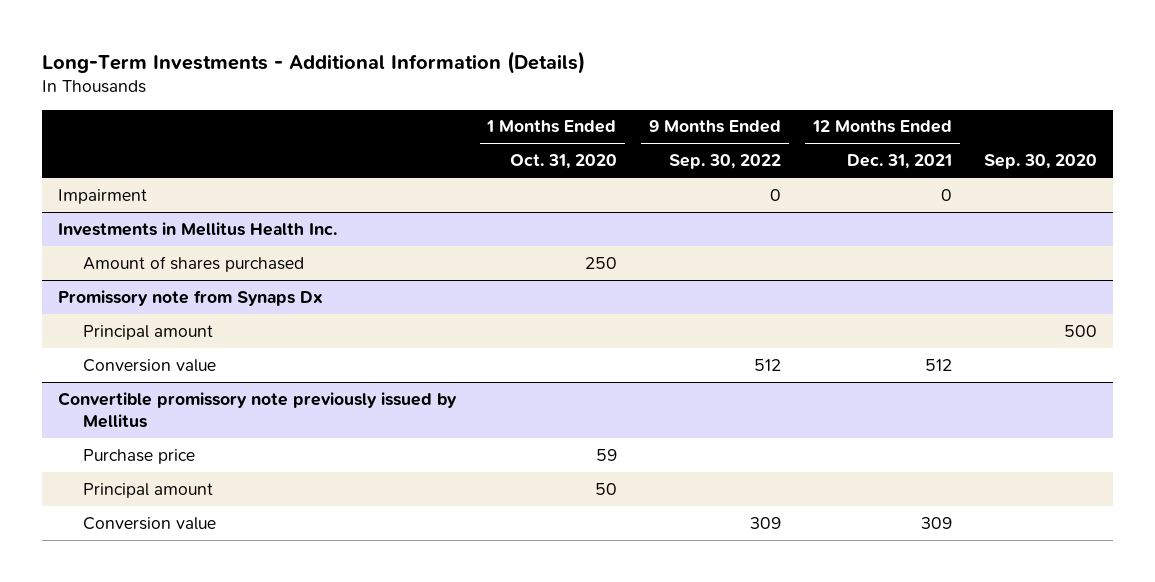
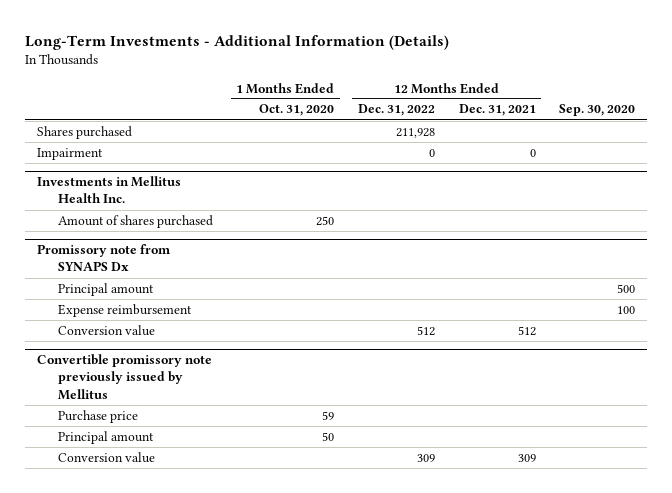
- | 1 Months Ended Oct. 31, 2020 | 9 Months Ended Sep. 30, 2022 | 12 Months Ended Dec. 31, 2021 | Sep. 30, 2020
+ | 1 Months Ended Oct. 31, 2020 | 12 Months Ended Dec. 31, 2022 | 12 Months Ended Dec. 31, 2021 | Sep. 30, 2020
+ Shares purchased | | 211,928 | |
- Promissory note from Synaps Dx
+ Promissory note from SYNAPS Dx
+ Expense reimbursement | | | | 100

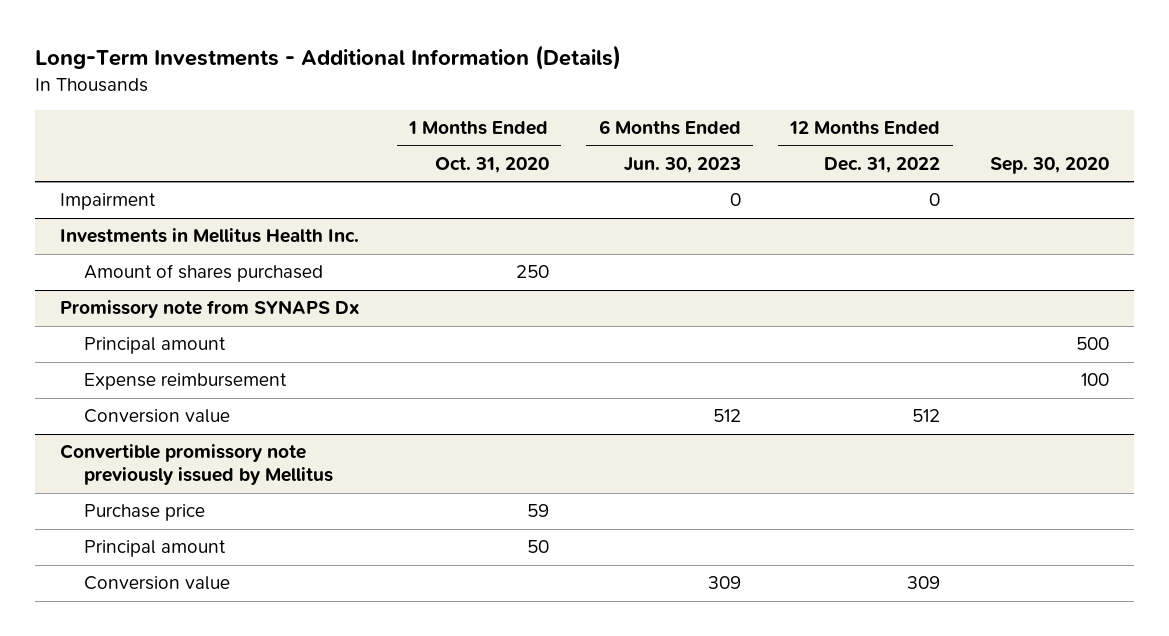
- | 1 Months Ended Oct. 31, 2020 | 12 Months Ended Dec. 31, 2022 | 12 Months Ended Dec. 31, 2021 | Sep. 30, 2020
+ | 1 Months Ended Oct. 31, 2020 | 6 Months Ended Jun. 30, 2023 | 12 Months Ended Dec. 31, 2022 | Sep. 30, 2020
- Shares purchased | | 211,928 | |

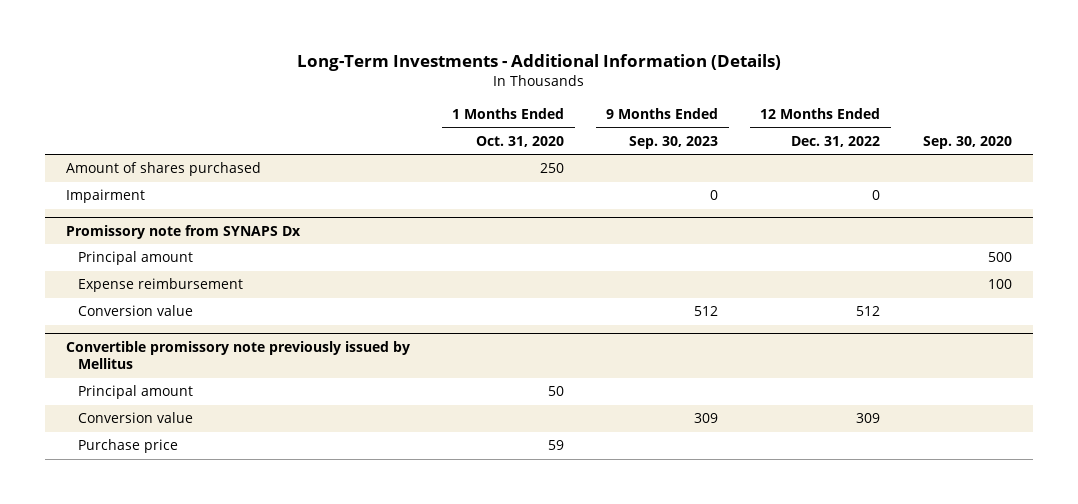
- | 1 Months Ended Oct. 31, 2020 | 6 Months Ended Jun. 30, 2023 | 12 Months Ended Dec. 31, 2022 | Sep. 30, 2020
+ | 1 Months Ended Oct. 31, 2020 | 9 Months Ended Sep. 30, 2023 | 12 Months Ended Dec. 31, 2022 | Sep. 30, 2020
+ Amount of shares purchased | 250 | | |
- Investments in Mellitus Health Inc.
- Amount of shares purchased | 250 | | |
@ Convertible promissory note previously issued by Mellitus
moved down: Purchase price | 59 | | |

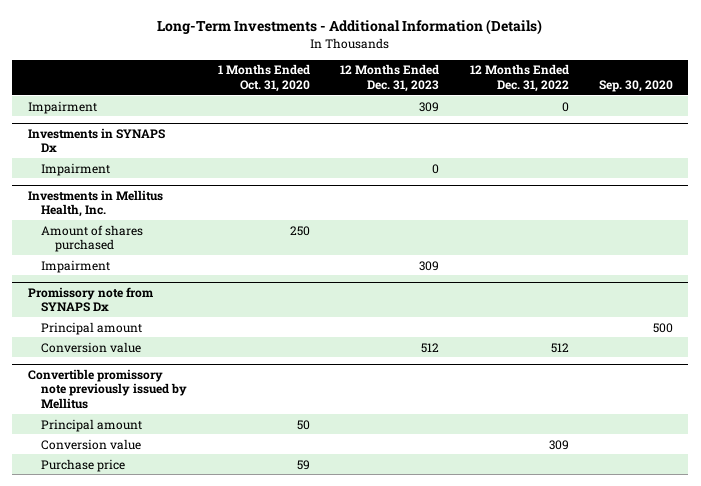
- | 1 Months Ended Oct. 31, 2020 | 9 Months Ended Sep. 30, 2023 | 12 Months Ended Dec. 31, 2022 | Sep. 30, 2020
+ | 1 Months Ended Oct. 31, 2020 | 12 Months Ended Dec. 31, 2023 | 12 Months Ended Dec. 31, 2022 | Sep. 30, 2020
- Amount of shares purchased | 250 | | |
+ Investments in SYNAPS Dx
+ Impairment | | 0 | |
+ Investments in Mellitus Health, Inc.
+ Amount of shares purchased | 250 | | |
+ Impairment | | 309 | |
@ Promissory note from SYNAPS Dx
- Expense reimbursement | | | | 100

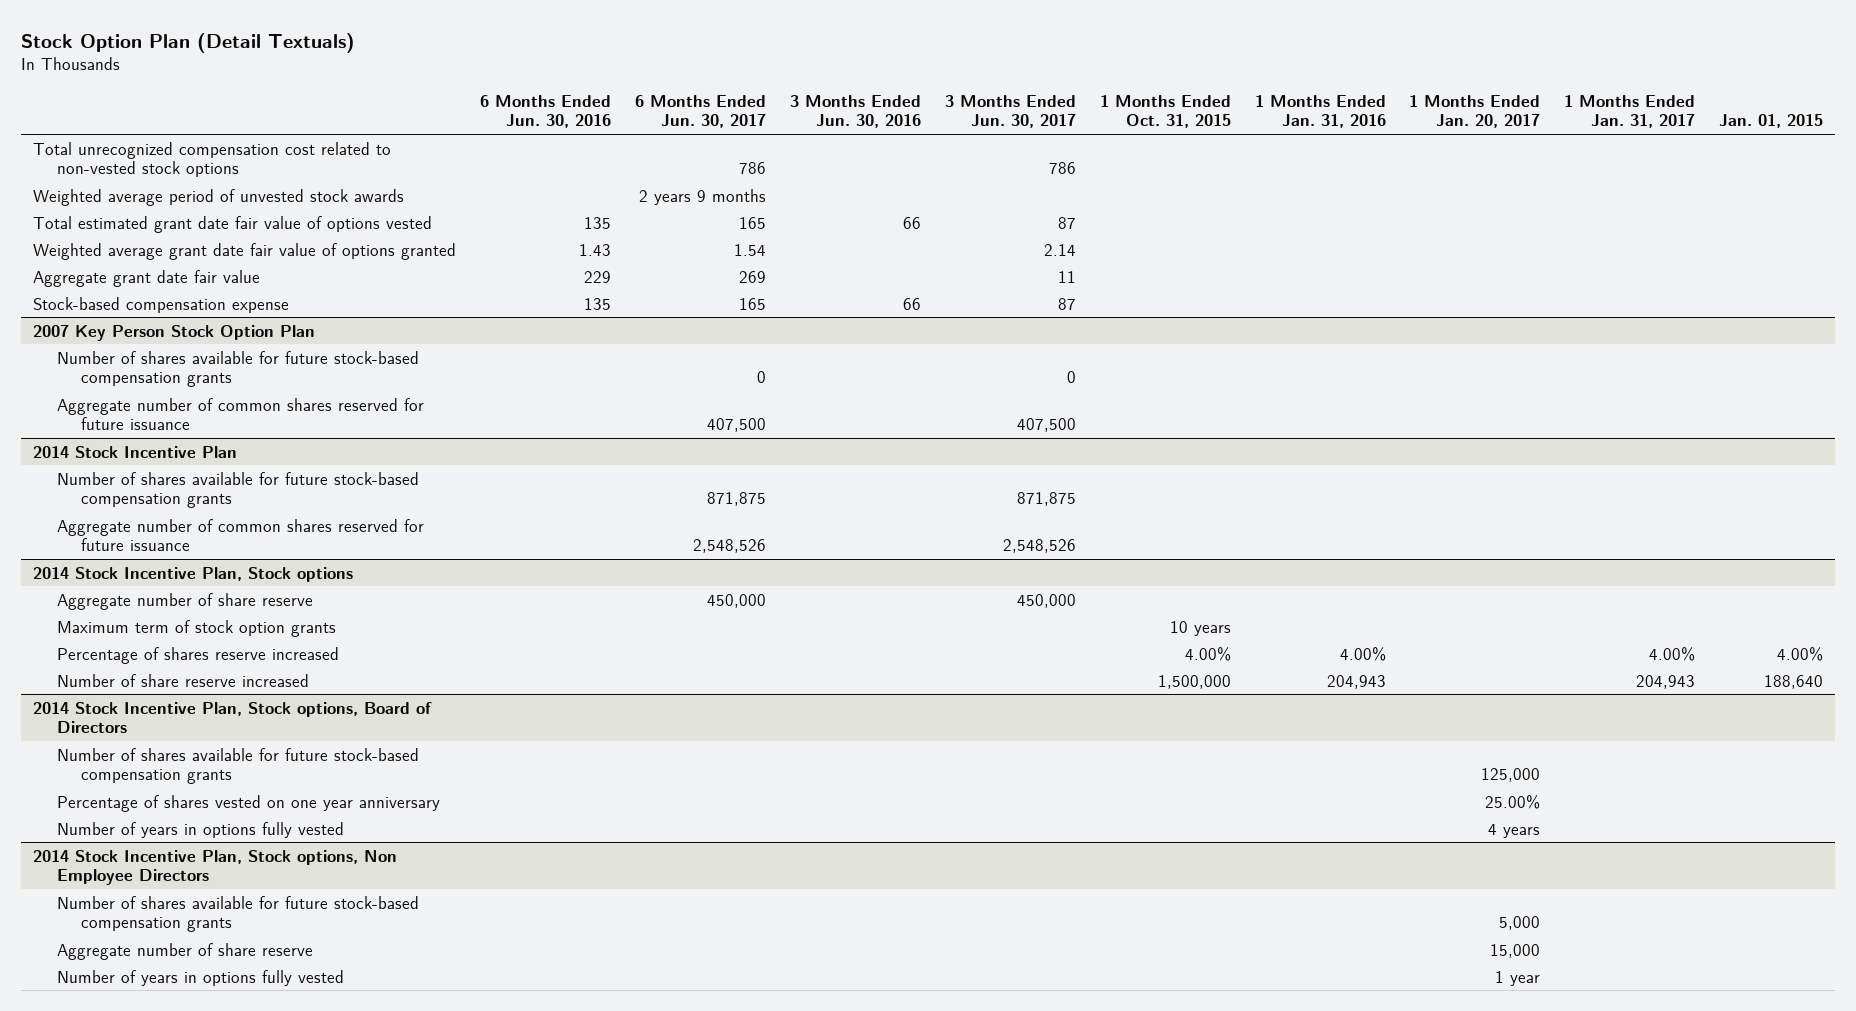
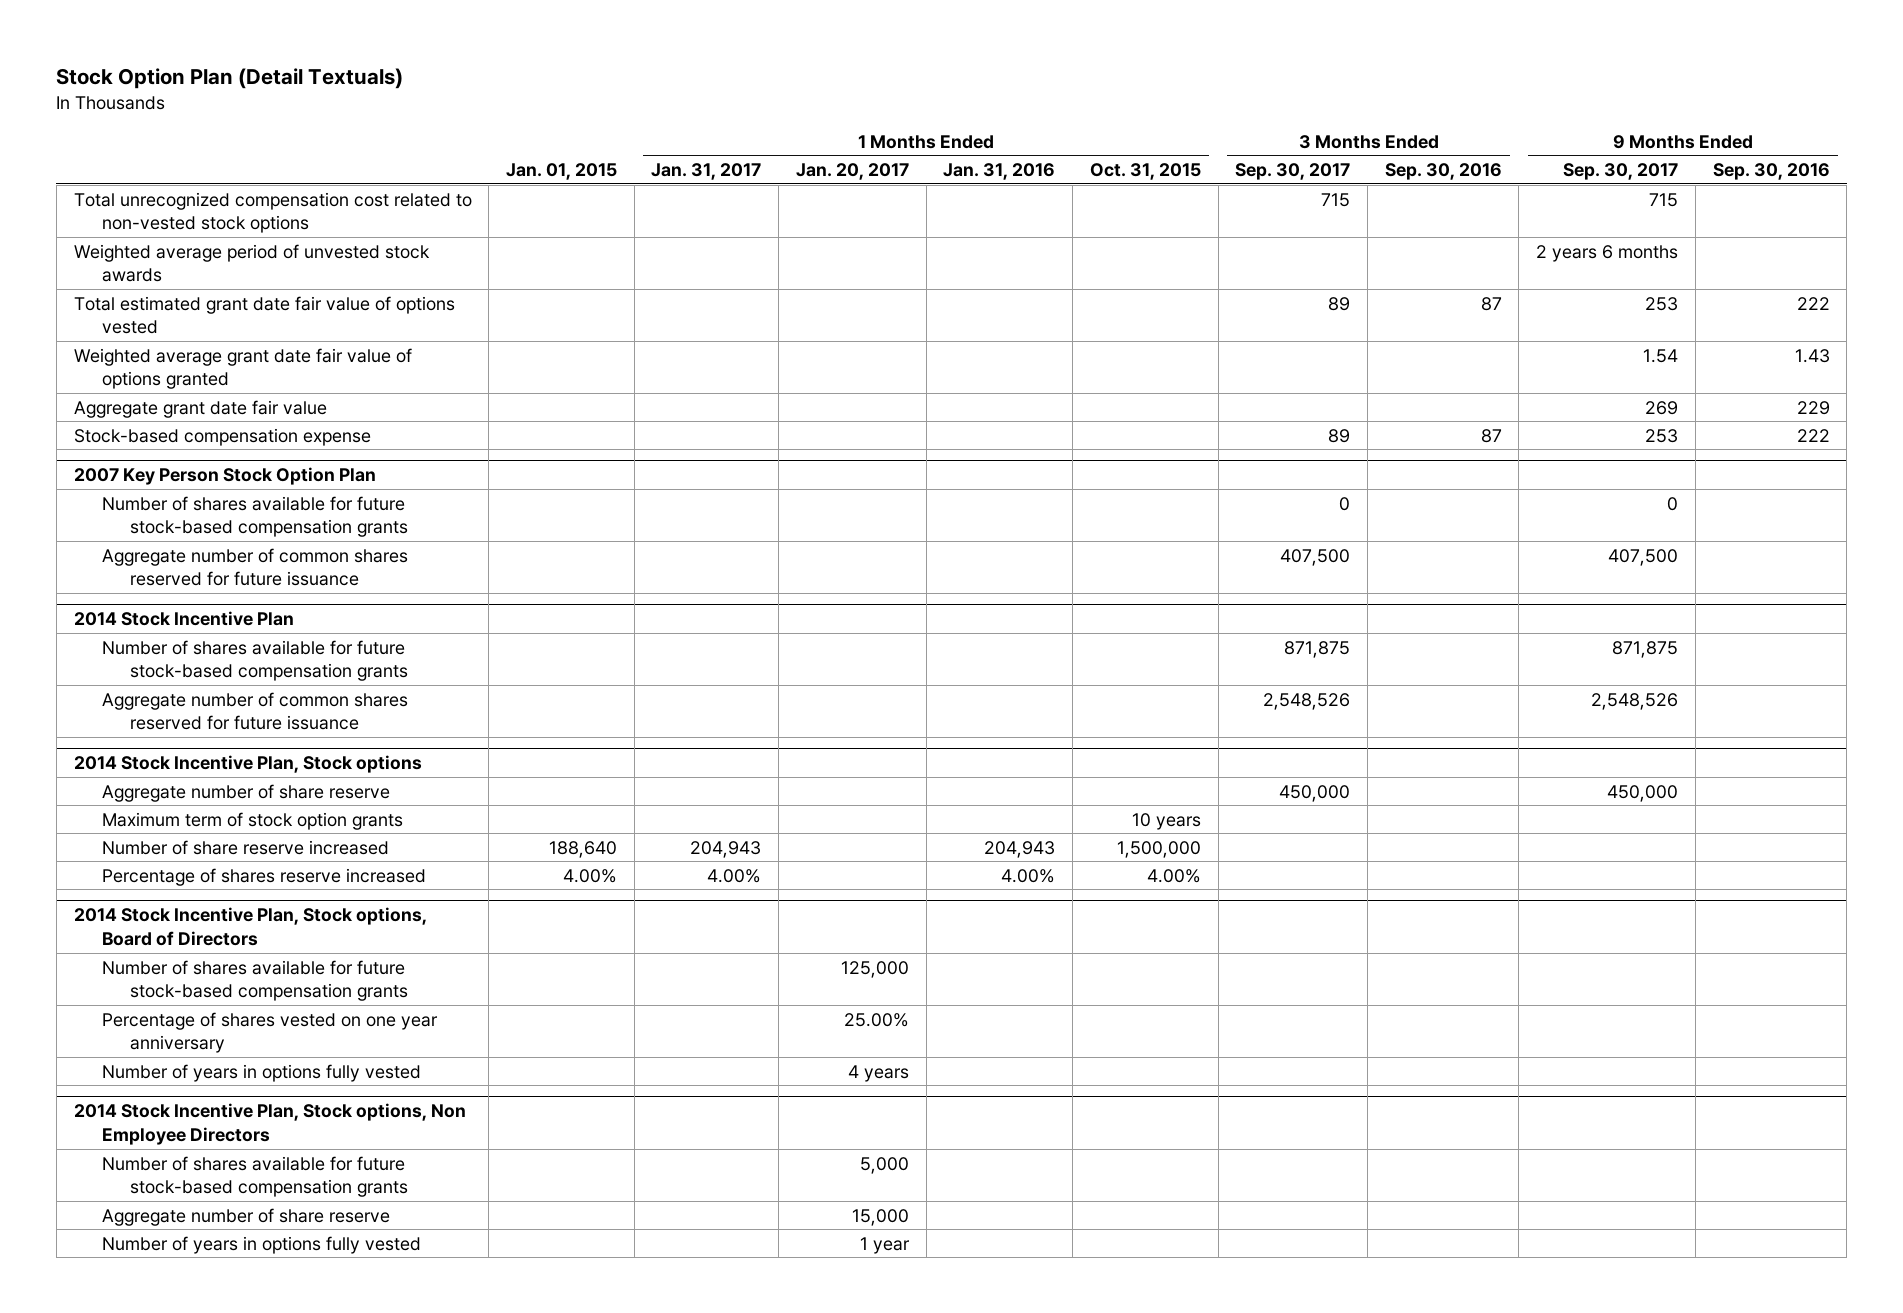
- | 6 Months Ended Jun. 30, 2016 | 6 Months Ended Jun. 30, 2017 | 3 Months Ended Jun. 30, 2016 | 3 Months Ended Jun. 30, 2017 | 1 Months Ended Oct. 31, 2015 | 1 Months Ended Jan. 31, 2016 | 1 Months Ended Jan. 20, 2017 | 1 Months Ended Jan. 31, 2017 | Jan. 01, 2015
+ | Jan. 01, 2015 | 1 Months Ended Jan. 31, 2017 | 1 Months Ended Jan. 20, 2017 | 1 Months Ended Jan. 31, 2016 | 1 Months Ended Oct. 31, 2015 | 3 Months Ended Sep. 30, 2017 | 3 Months Ended Sep. 30, 2016 | 9 Months Ended Sep. 30, 2017 | 9 Months Ended Sep. 30, 2016
@ 2014 Stock Incentive Plan, Stock options
moved down: Percentage of shares reserve increased | 4.00% | 4.00% | | 4.00% | 4.00% | | | |

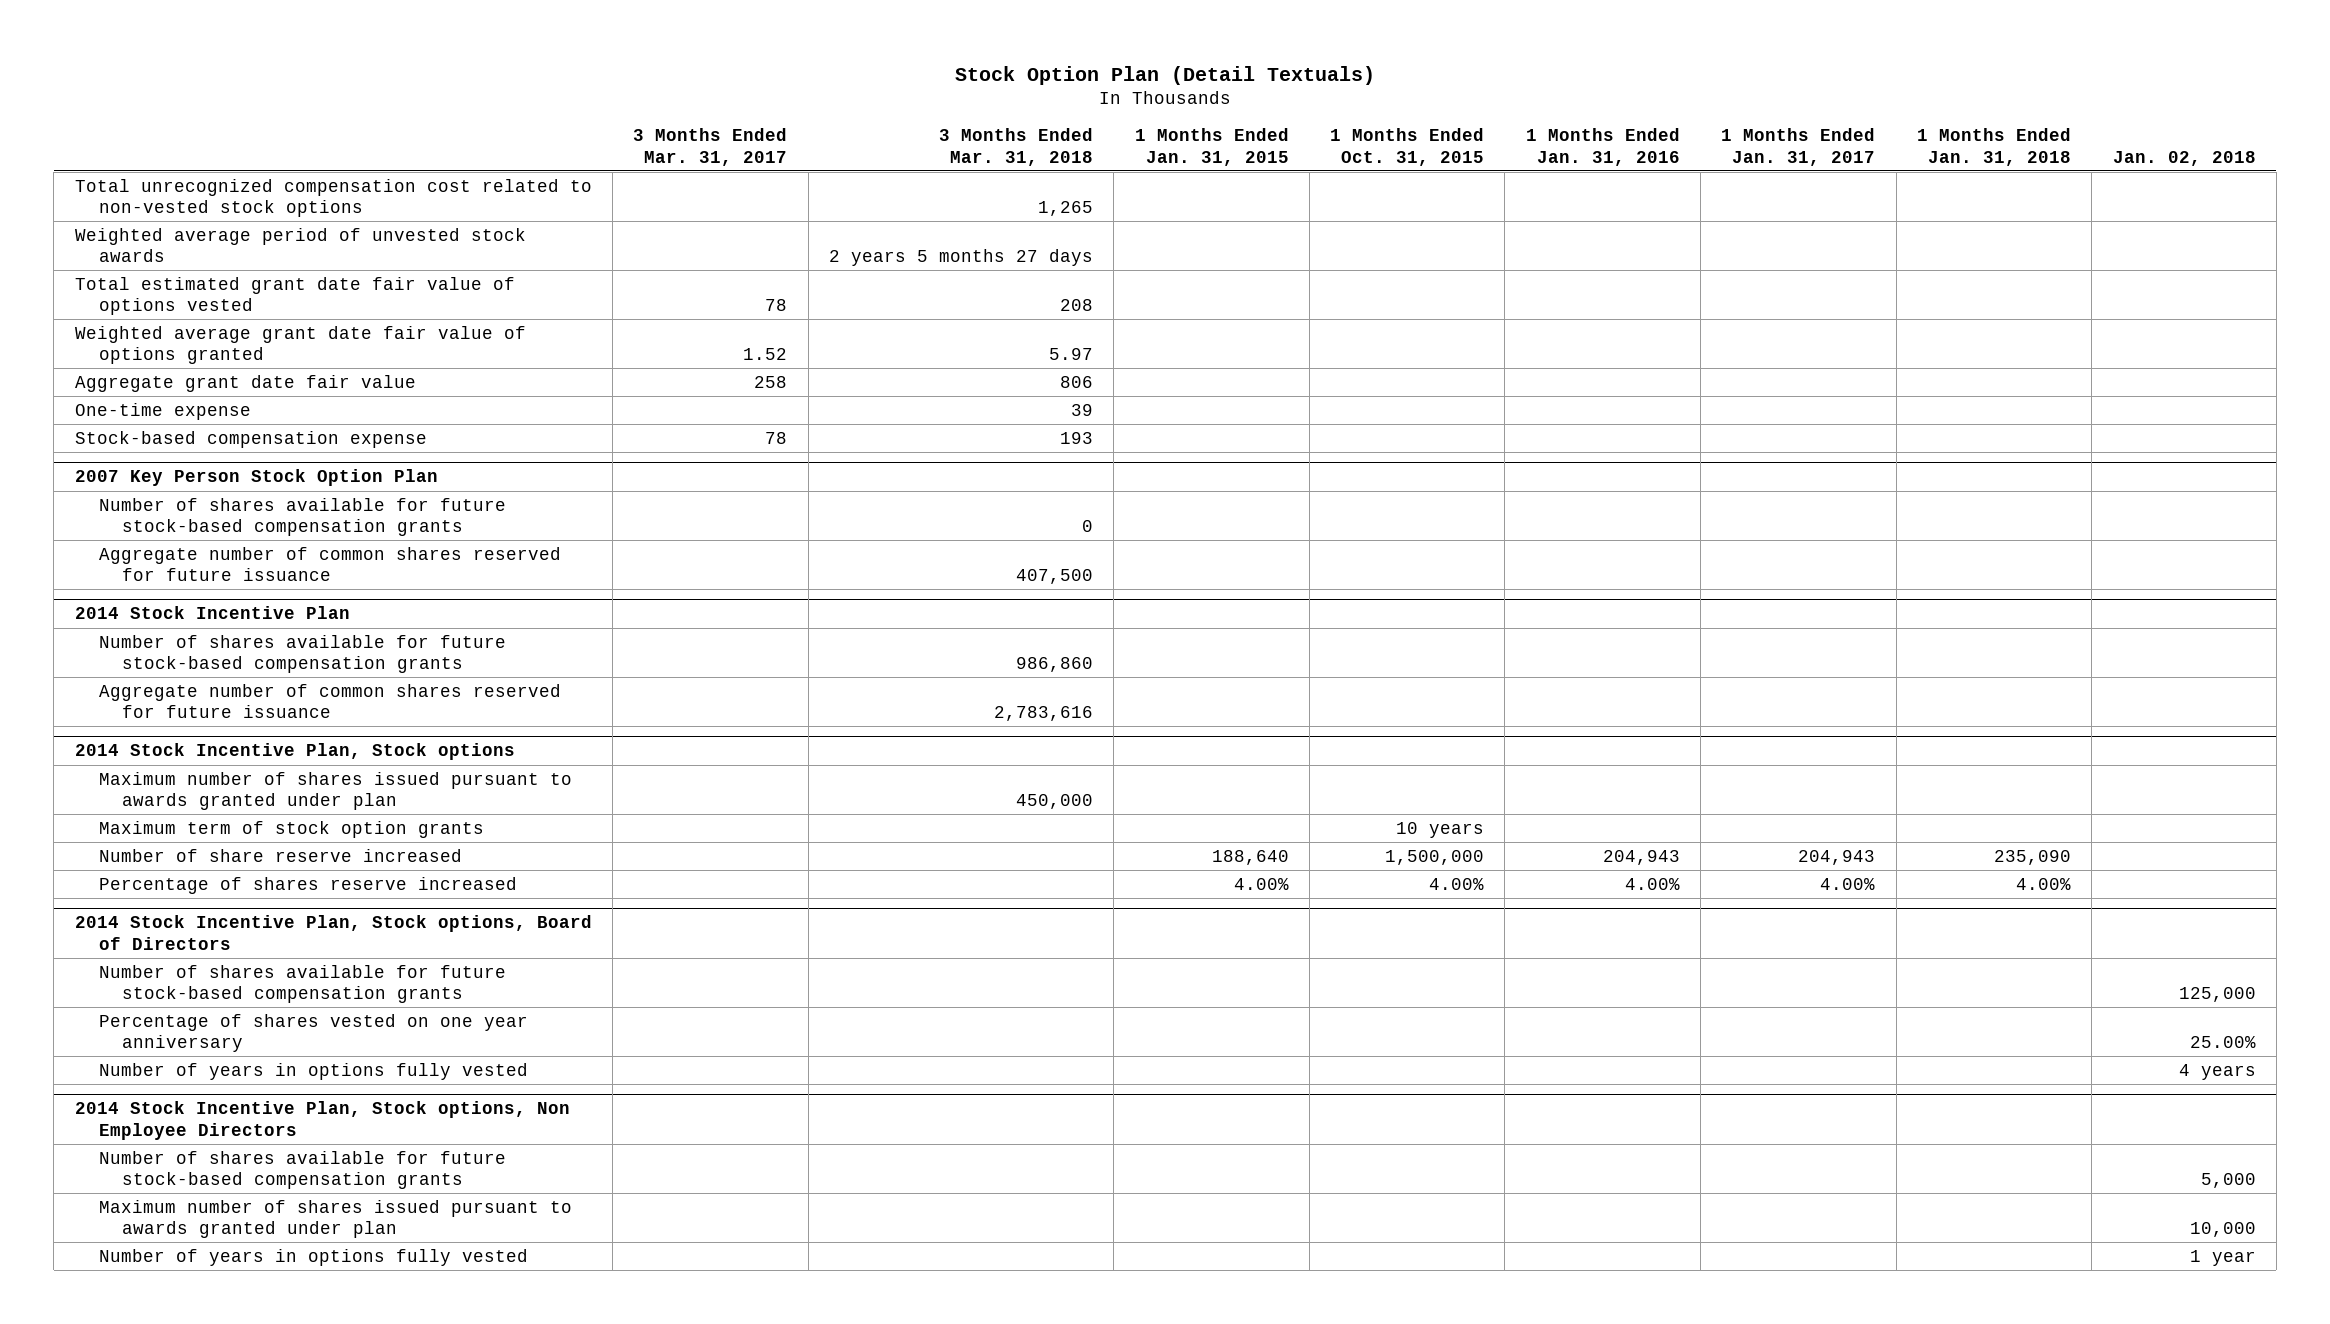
- | Jan. 01, 2015 | 1 Months Ended Jan. 31, 2017 | 1 Months Ended Jan. 20, 2017 | 1 Months Ended Jan. 31, 2016 | 1 Months Ended Oct. 31, 2015 | 3 Months Ended Sep. 30, 2017 | 3 Months Ended Sep. 30, 2016 | 9 Months Ended Sep. 30, 2017 | 9 Months Ended Sep. 30, 2016
+ | 3 Months Ended Mar. 31, 2017 | 3 Months Ended Mar. 31, 2018 | 1 Months Ended Jan. 31, 2015 | 1 Months Ended Oct. 31, 2015 | 1 Months Ended Jan. 31, 2016 | 1 Months Ended Jan. 31, 2017 | 1 Months Ended Jan. 31, 2018 | Jan. 02, 2018
+ One-time expense | | 39 | | | | | |
@ 2014 Stock Incentive Plan, Stock options
- Aggregate number of share reserve | | | | | | 450,000 | | 450,000 |
+ Maximum number of shares issued pursuant to awards granted under plan | | 450,000 | | | | | |
@ 2014 Stock Incentive Plan, Stock options, Non Employee Directors
- Aggregate number of share reserve | | | 15,000 | | | | | |
+ Maximum number of shares issued pursuant to awards granted under plan | | | | | | | | 10,000

